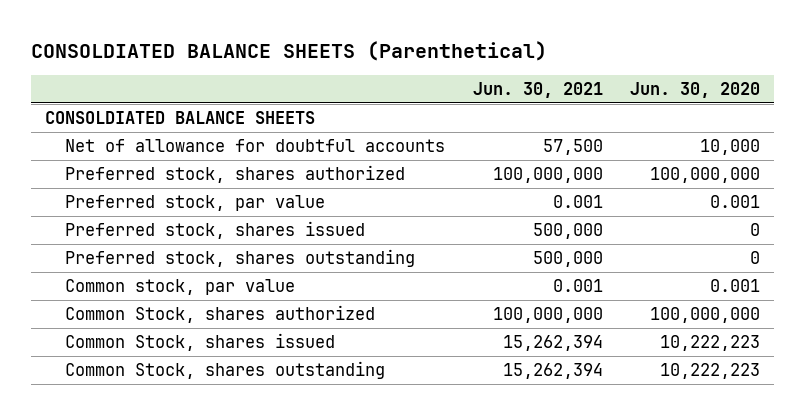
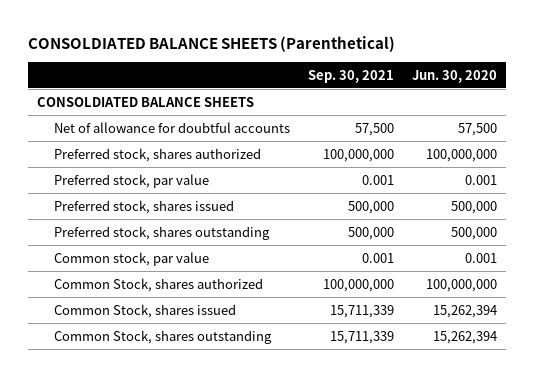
- | Jun. 30, 2021 | Jun. 30, 2020
+ | Sep. 30, 2021 | Jun. 30, 2020
- Net of allowance for doubtful accounts | 57,500 | 10,000
+ Net of allowance for doubtful accounts | 57,500 | 57,500
- Preferred stock, shares issued | 500,000 | 0
- Preferred stock, shares outstanding | 500,000 | 0
+ Preferred stock, shares issued | 500,000 | 500,000
+ Preferred stock, shares outstanding | 500,000 | 500,000
- Common Stock, shares issued | 15,262,394 | 10,222,223
- Common Stock, shares outstanding | 15,262,394 | 10,222,223
+ Common Stock, shares issued | 15,711,339 | 15,262,394
+ Common Stock, shares outstanding | 15,711,339 | 15,262,394

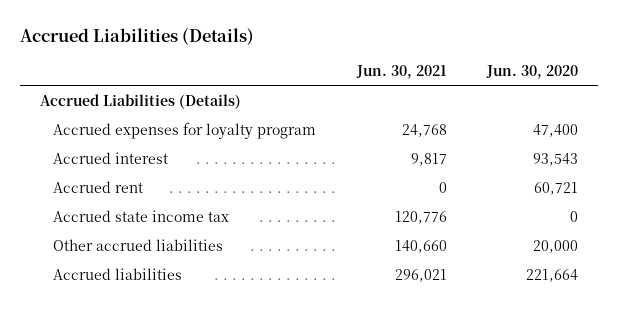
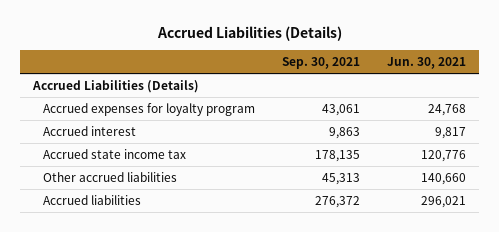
- | Jun. 30, 2021 | Jun. 30, 2020
+ | Sep. 30, 2021 | Jun. 30, 2021
- Accrued rent | 0 | 60,721

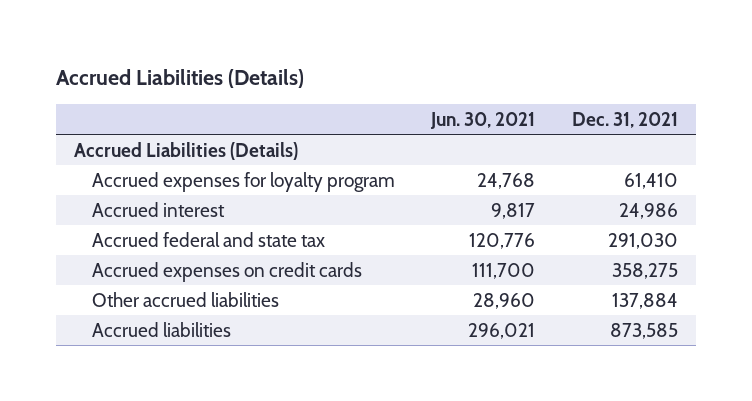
- | Sep. 30, 2021 | Jun. 30, 2021
+ | Jun. 30, 2021 | Dec. 31, 2021
- Accrued state income tax | 178,135 | 120,776
- Other accrued liabilities | 45,313 | 140,660
+ Accrued federal and state tax | 120,776 | 291,030
+ Accrued expenses on credit cards | 111,700 | 358,275
+ Other accrued liabilities | 28,960 | 137,884

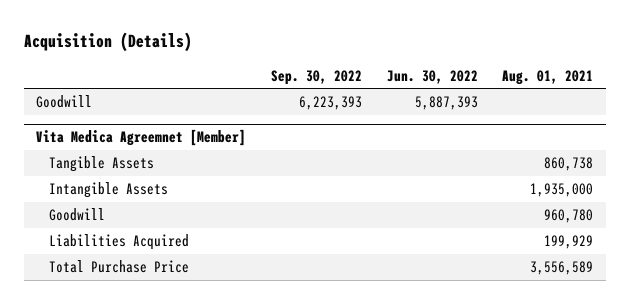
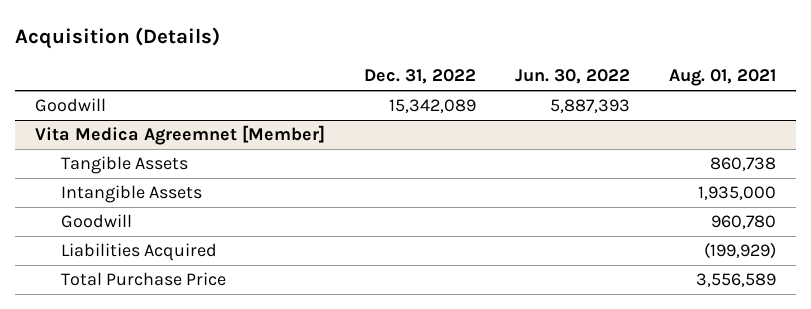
- | Sep. 30, 2022 | Jun. 30, 2022 | Aug. 01, 2021
+ | Dec. 31, 2022 | Jun. 30, 2022 | Aug. 01, 2021
@ Vita Medica Agreemnet [Member]
- Liabilities Acquired | | | 199,929
+ Liabilities Acquired | | | (199,929)

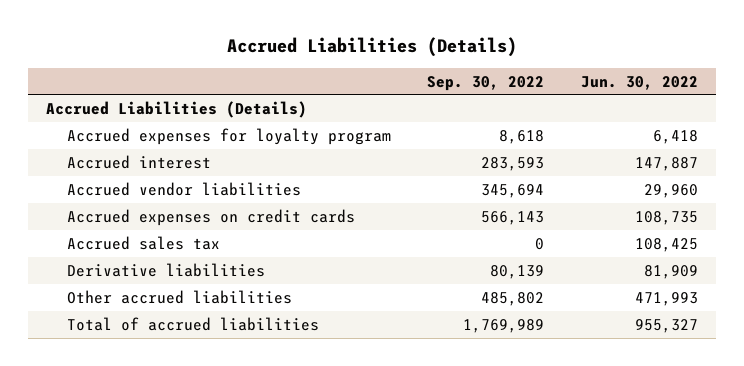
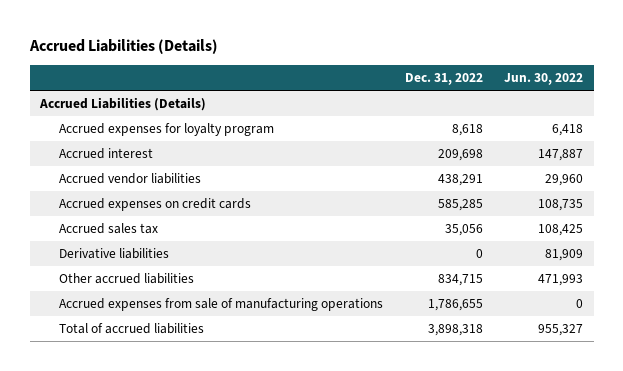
- | Sep. 30, 2022 | Jun. 30, 2022
+ | Dec. 31, 2022 | Jun. 30, 2022
+ Accrued expenses from sale of manufacturing operations | 1,786,655 | 0

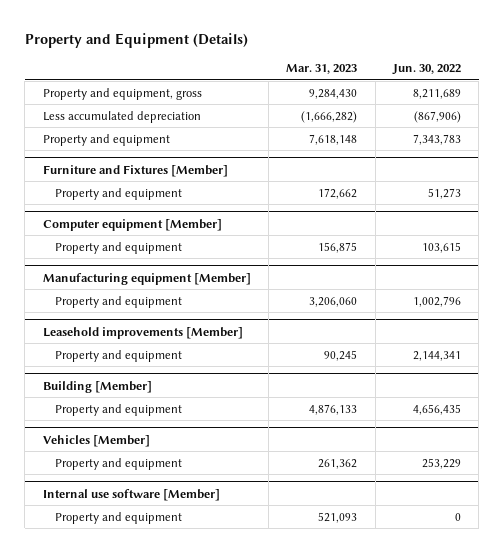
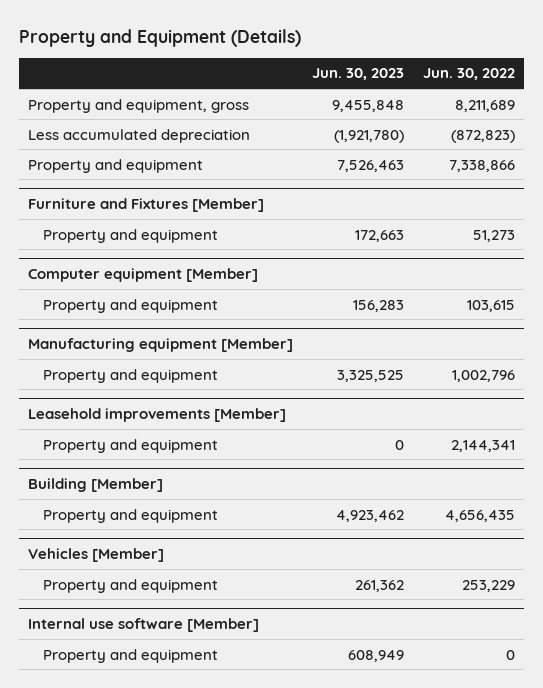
- | Mar. 31, 2023 | Jun. 30, 2022
+ | Jun. 30, 2023 | Jun. 30, 2022
- Less accumulated depreciation | (1,666,282) | (867,906)
- Property and equipment | 7,618,148 | 7,343,783
+ Less accumulated depreciation | (1,921,780) | (872,823)
+ Property and equipment | 7,526,463 | 7,338,866

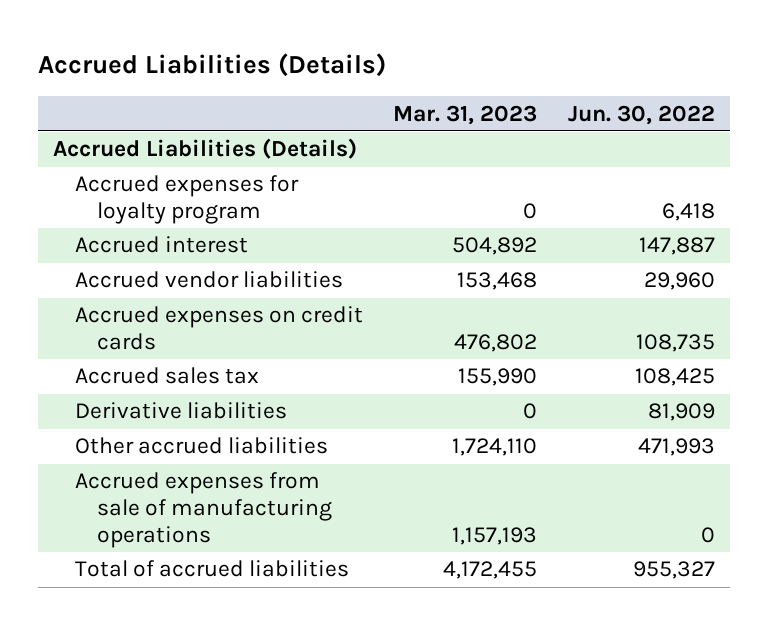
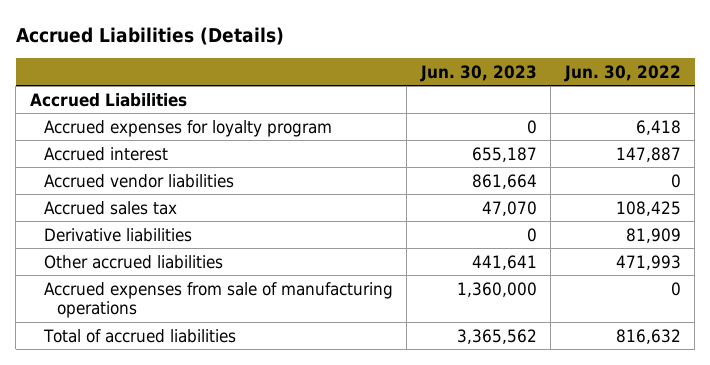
- | Mar. 31, 2023 | Jun. 30, 2022
+ | Jun. 30, 2023 | Jun. 30, 2022
- Accrued Liabilities (Details)
+ Accrued Liabilities
- Accrued vendor liabilities | 153,468 | 29,960
- Accrued expenses on credit cards | 476,802 | 108,735
+ Accrued vendor liabilities | 861,664 | 0
- Total of accrued liabilities | 4,172,455 | 955,327
+ Total of accrued liabilities | 3,365,562 | 816,632

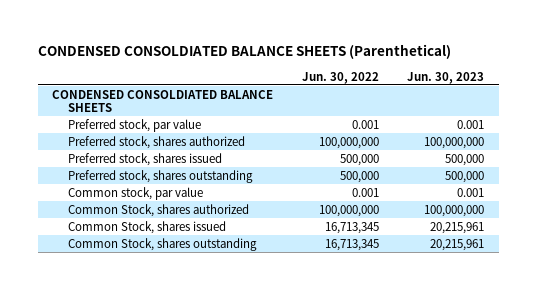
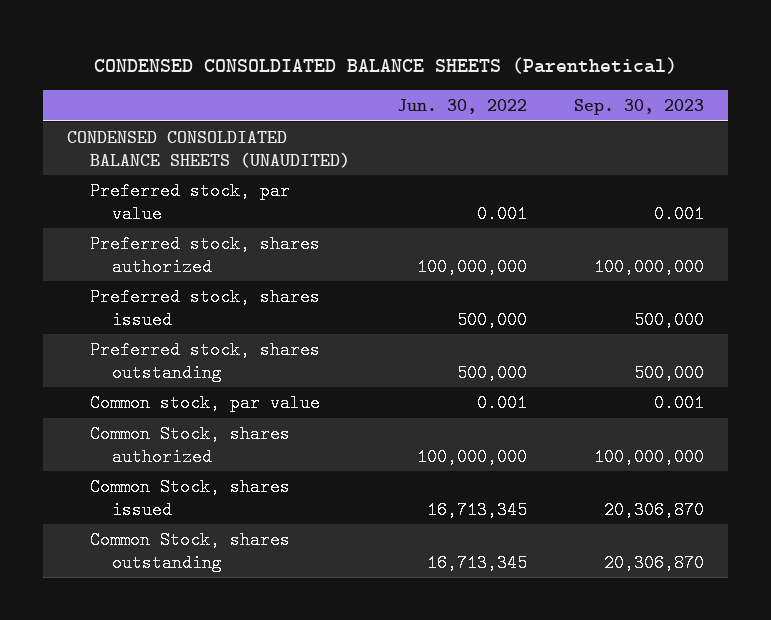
- | Jun. 30, 2022 | Jun. 30, 2023
+ | Jun. 30, 2022 | Sep. 30, 2023
- CONDENSED CONSOLDIATED BALANCE SHEETS
+ CONDENSED CONSOLDIATED BALANCE SHEETS (UNAUDITED)

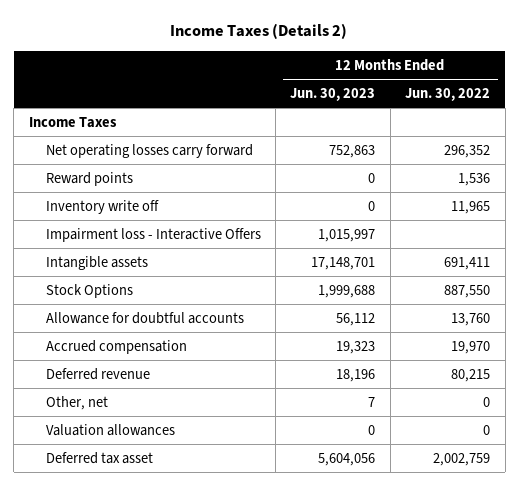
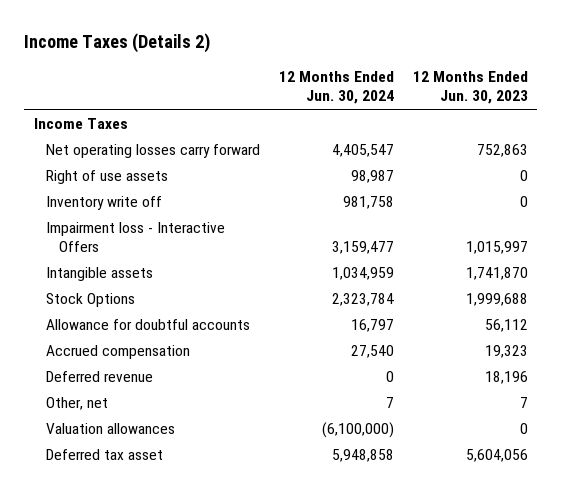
- | 12 Months Ended Jun. 30, 2023 | 12 Months Ended Jun. 30, 2022
+ | 12 Months Ended Jun. 30, 2024 | 12 Months Ended Jun. 30, 2023
- Reward points | 0 | 1,536
+ Right of use assets | 98,987 | 0
- Intangible assets | 17,148,701 | 691,411
+ Intangible assets | 1,034,959 | 1,741,870

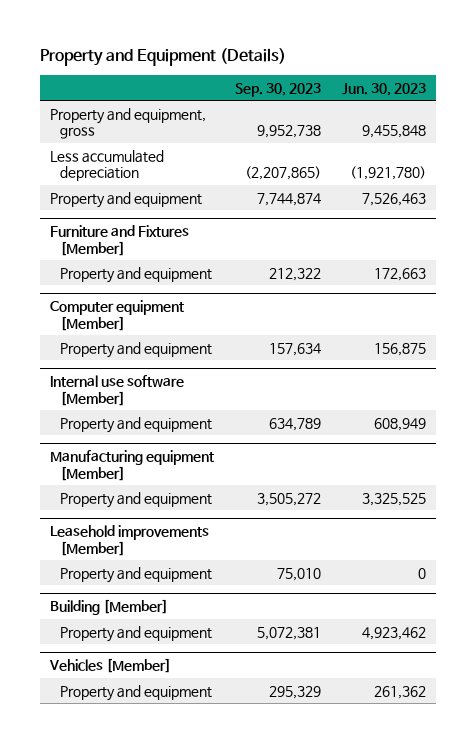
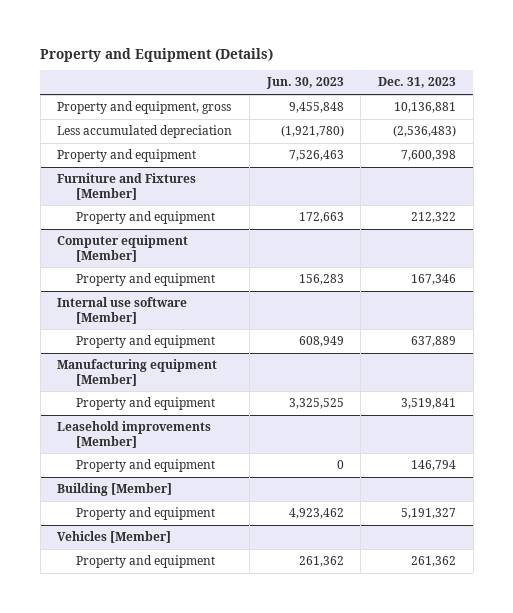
- | Sep. 30, 2023 | Jun. 30, 2023
+ | Jun. 30, 2023 | Dec. 31, 2023
@ Computer equipment [Member]
- Property and equipment | 157,634 | 156,875
+ Property and equipment | 156,283 | 167,346

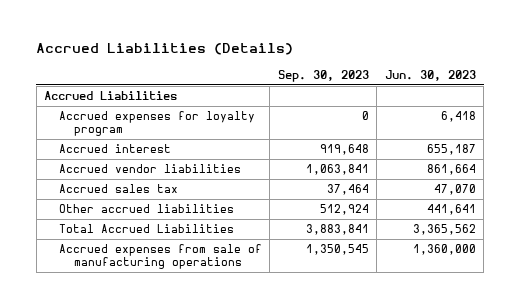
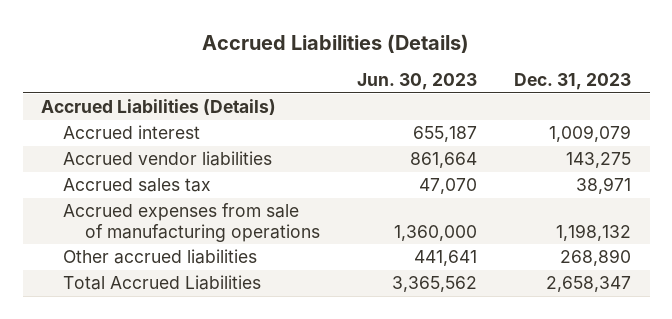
- | Sep. 30, 2023 | Jun. 30, 2023
+ | Jun. 30, 2023 | Dec. 31, 2023
- Accrued Liabilities
- Accrued expenses for loyalty program | 0 | 6,418
+ Accrued Liabilities (Details)
moved up: Accrued expenses from sale of manufacturing operations | 1,360,000 | 1,198,132

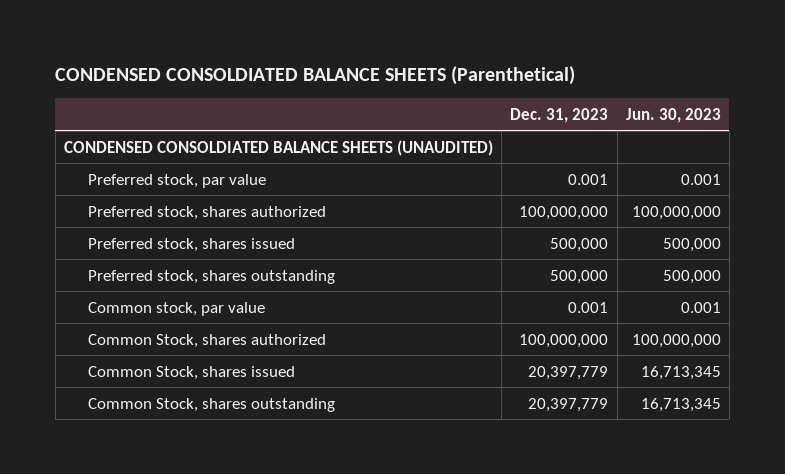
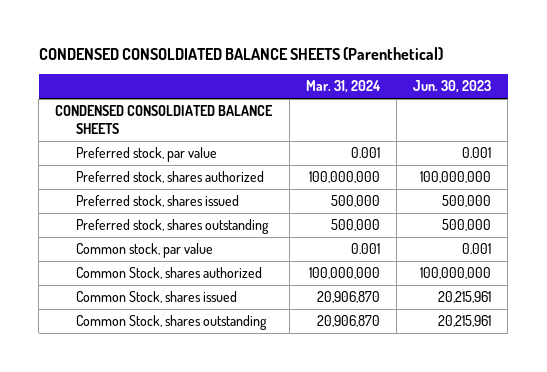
- | Dec. 31, 2023 | Jun. 30, 2023
+ | Mar. 31, 2024 | Jun. 30, 2023
- CONDENSED CONSOLDIATED BALANCE SHEETS (UNAUDITED)
+ CONDENSED CONSOLDIATED BALANCE SHEETS
- Common Stock, shares issued | 20,397,779 | 16,713,345
- Common Stock, shares outstanding | 20,397,779 | 16,713,345
+ Common Stock, shares issued | 20,906,870 | 20,215,961
+ Common Stock, shares outstanding | 20,906,870 | 20,215,961

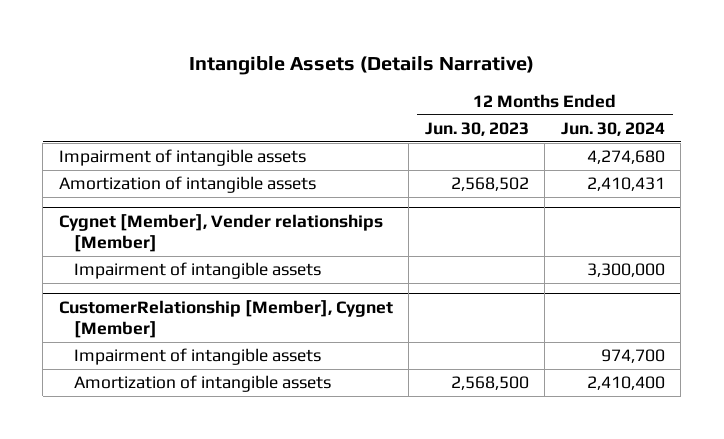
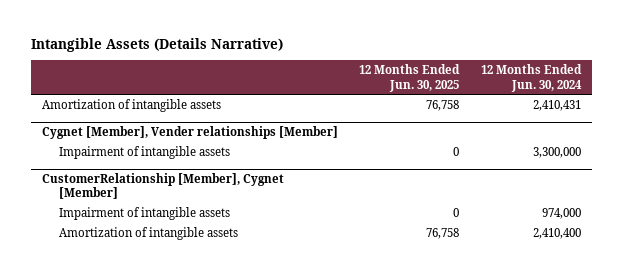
- | 12 Months Ended Jun. 30, 2023 | 12 Months Ended Jun. 30, 2024
+ | 12 Months Ended Jun. 30, 2025 | 12 Months Ended Jun. 30, 2024
- Impairment of intangible assets | | 4,274,680
@ CustomerRelationship [Member], Cygnet [Member]
- Impairment of intangible assets | | 974,700
+ Impairment of intangible assets | 0 | 974,000

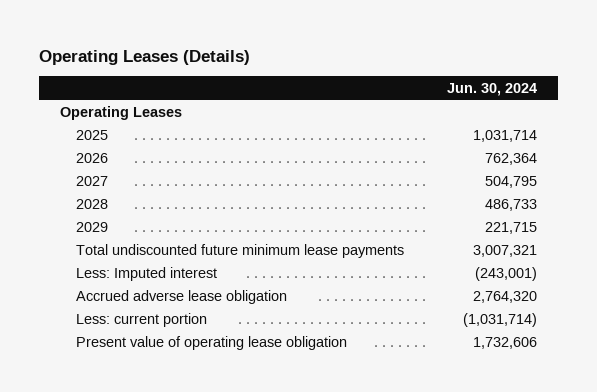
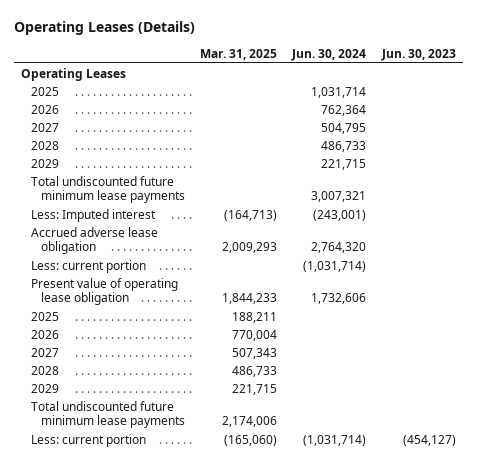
- | Jun. 30, 2024
+ | Mar. 31, 2025 | Jun. 30, 2024 | Jun. 30, 2023
+ 2025 | 188,211 | |
+ 2026 | 770,004 | |
+ 2027 | 507,343 | |
+ 2028 | 486,733 | |
+ 2029 | 221,715 | |
+ Total undiscounted future minimum lease payments | 2,174,006 | |
+ Less: current portion | (165,060) | (1,031,714) | (454,127)

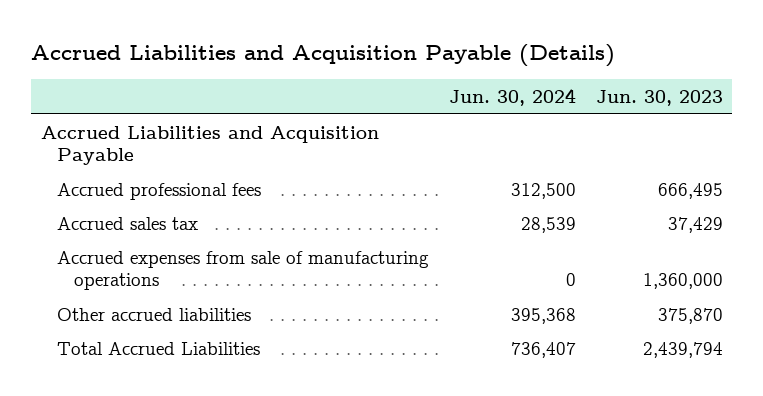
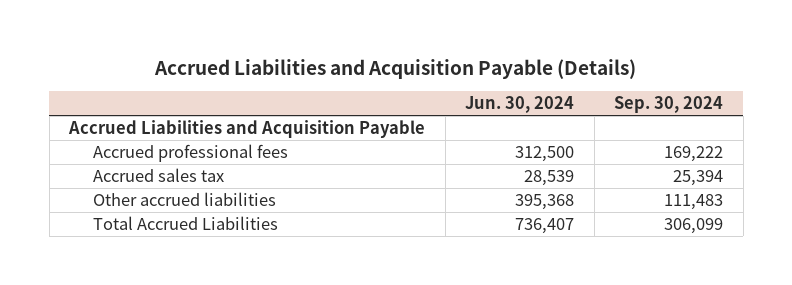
- | Jun. 30, 2024 | Jun. 30, 2023
+ | Jun. 30, 2024 | Sep. 30, 2024
- Accrued expenses from sale of manufacturing operations | 0 | 1,360,000

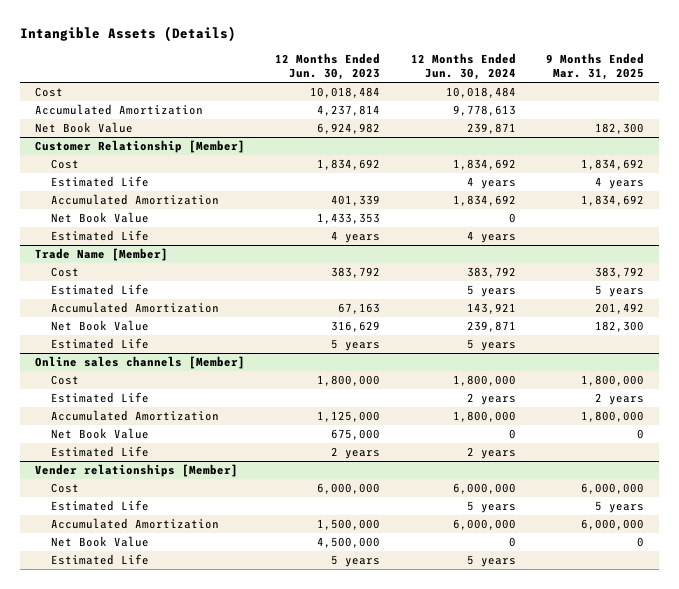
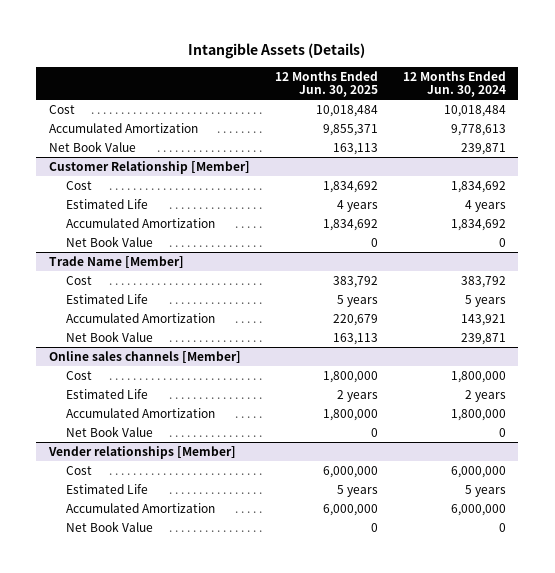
- | 12 Months Ended Jun. 30, 2023 | 12 Months Ended Jun. 30, 2024 | 9 Months Ended Mar. 31, 2025
+ | 12 Months Ended Jun. 30, 2025 | 12 Months Ended Jun. 30, 2024
@ Customer Relationship [Member]
- Estimated Life | 4 years | 4 years |
@ Trade Name [Member]
- Estimated Life | 5 years | 5 years |
@ Online sales channels [Member]
- Estimated Life | 2 years | 2 years |
@ Vender relationships [Member]
- Estimated Life | 5 years | 5 years |

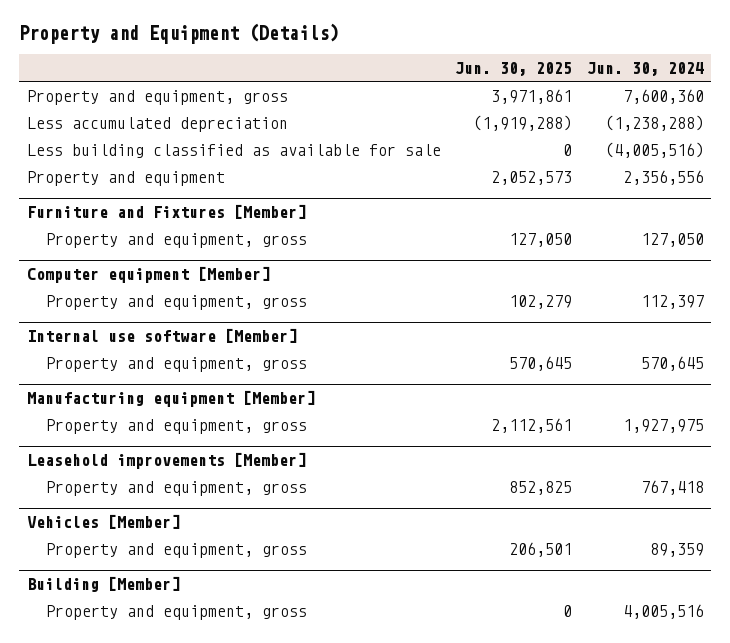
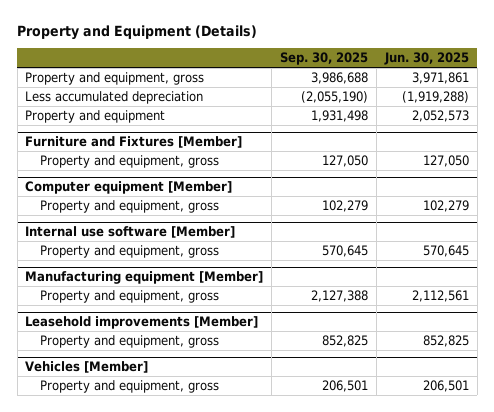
- | Jun. 30, 2025 | Jun. 30, 2024
+ | Sep. 30, 2025 | Jun. 30, 2025
- Less building classified as available for sale | 0 | (4,005,516)
- Building [Member]
- Property and equipment, gross | 0 | 4,005,516

